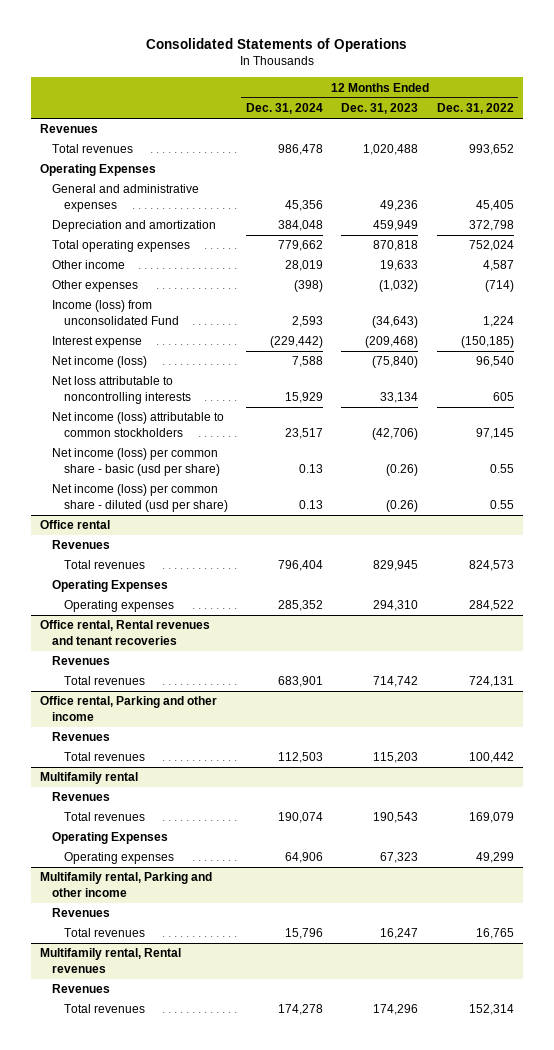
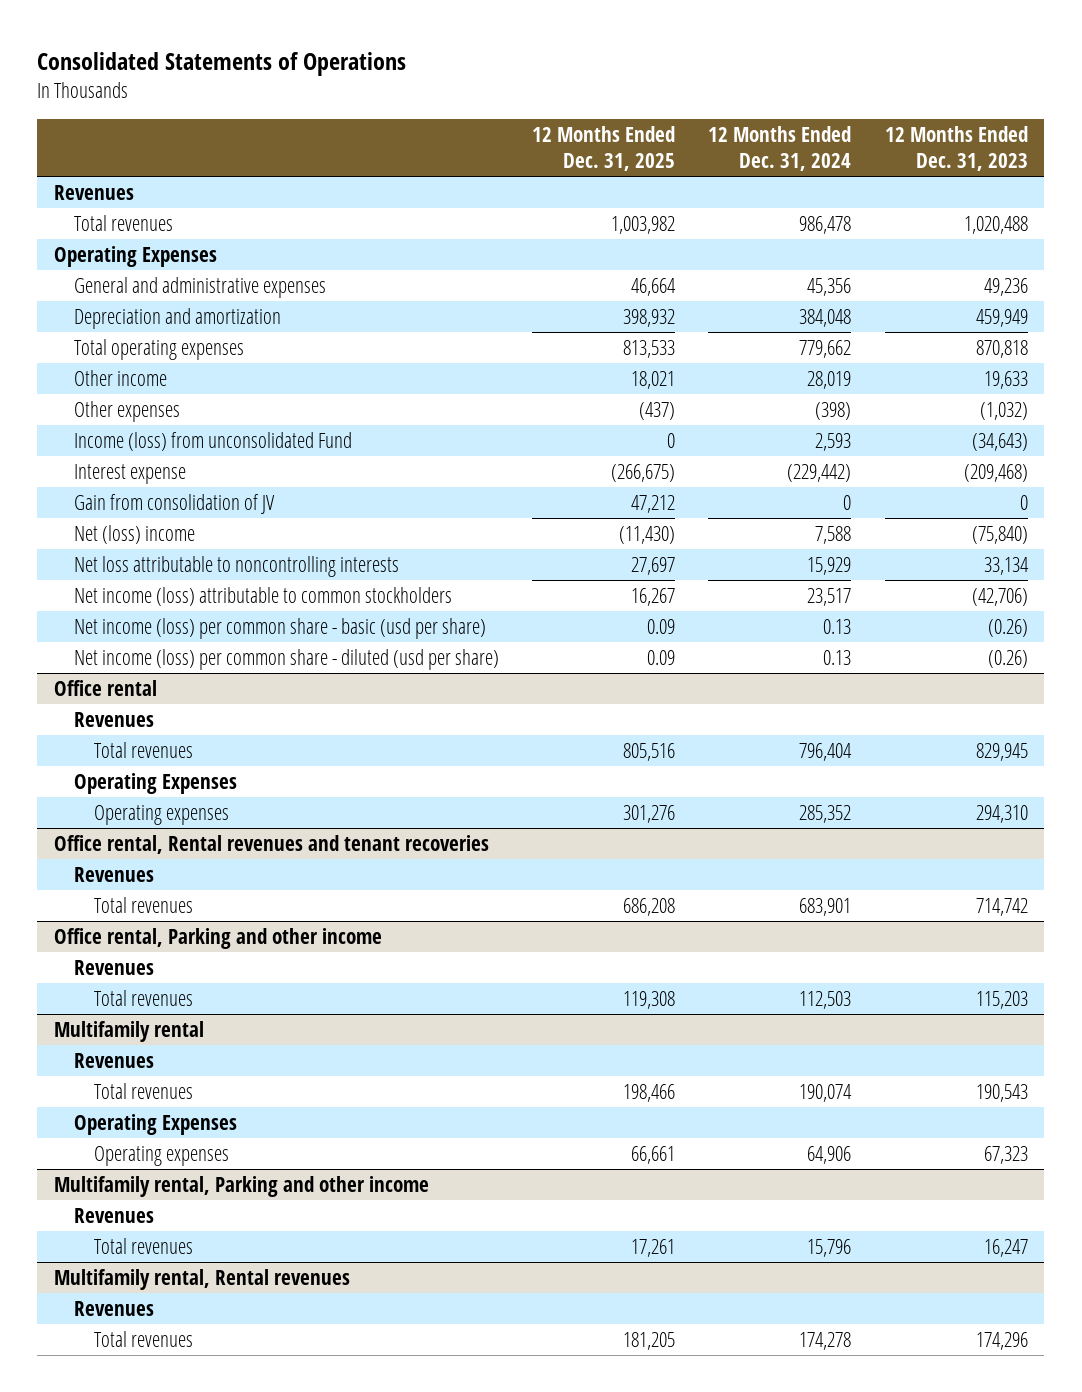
- | 12 Months Ended Dec. 31, 2024 | 12 Months Ended Dec. 31, 2023 | 12 Months Ended Dec. 31, 2022
+ | 12 Months Ended Dec. 31, 2025 | 12 Months Ended Dec. 31, 2024 | 12 Months Ended Dec. 31, 2023
- Net income (loss) | 7,588 | (75,840) | 96,540
+ Gain from consolidation of JV | 47,212 | 0 | 0
+ Net (loss) income | (11,430) | 7,588 | (75,840)

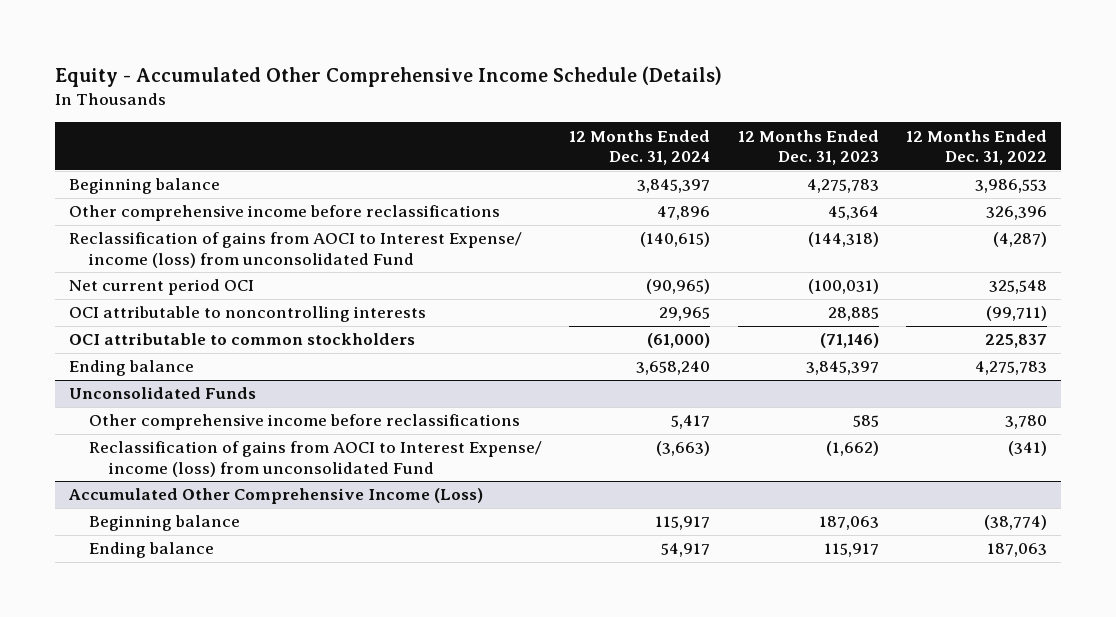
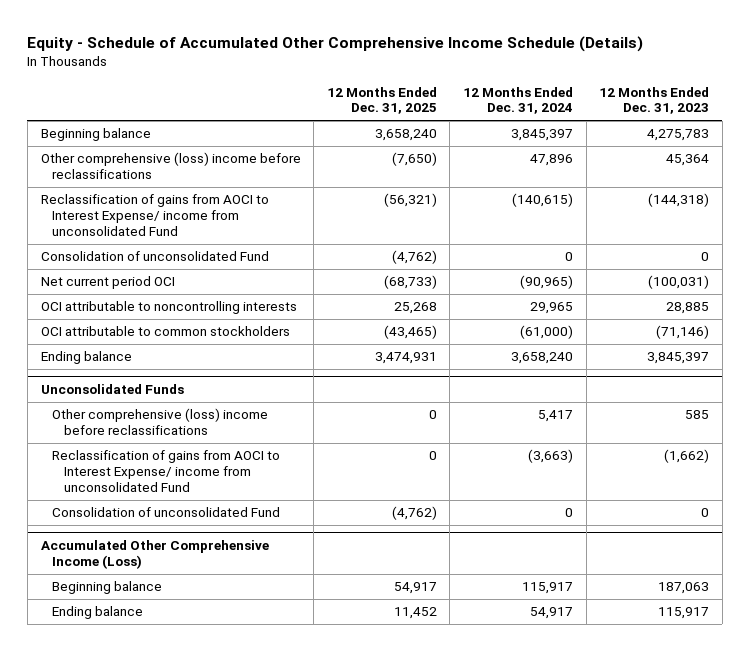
- Equity - Accumulated Other Comprehensive Income Schedule (Details)
+ Equity - Schedule of Accumulated Other Comprehensive Income Schedule (Details)
- | 12 Months Ended Dec. 31, 2024 | 12 Months Ended Dec. 31, 2023 | 12 Months Ended Dec. 31, 2022
+ | 12 Months Ended Dec. 31, 2025 | 12 Months Ended Dec. 31, 2024 | 12 Months Ended Dec. 31, 2023
- Other comprehensive income before reclassifications | 47,896 | 45,364 | 326,396
- Reclassification of gains from AOCI to Interest Expense/ income (loss) from unconsolidated Fund | (140,615) | (144,318) | (4,287)
+ Other comprehensive (loss) income before reclassifications | (7,650) | 47,896 | 45,364
+ Reclassification of gains from AOCI to Interest Expense/ income from unconsolidated Fund | (56,321) | (140,615) | (144,318)
+ Consolidation of unconsolidated Fund | (4,762) | 0 | 0
@ Unconsolidated Funds
- Other comprehensive income before reclassifications | 5,417 | 585 | 3,780
- Reclassification of gains from AOCI to Interest Expense/ income (loss) from unconsolidated Fund | (3,663) | (1,662) | (341)
+ Other comprehensive (loss) income before reclassifications | 0 | 5,417 | 585
+ Reclassification of gains from AOCI to Interest Expense/ income from unconsolidated Fund | 0 | (3,663) | (1,662)
+ Consolidation of unconsolidated Fund | (4,762) | 0 | 0

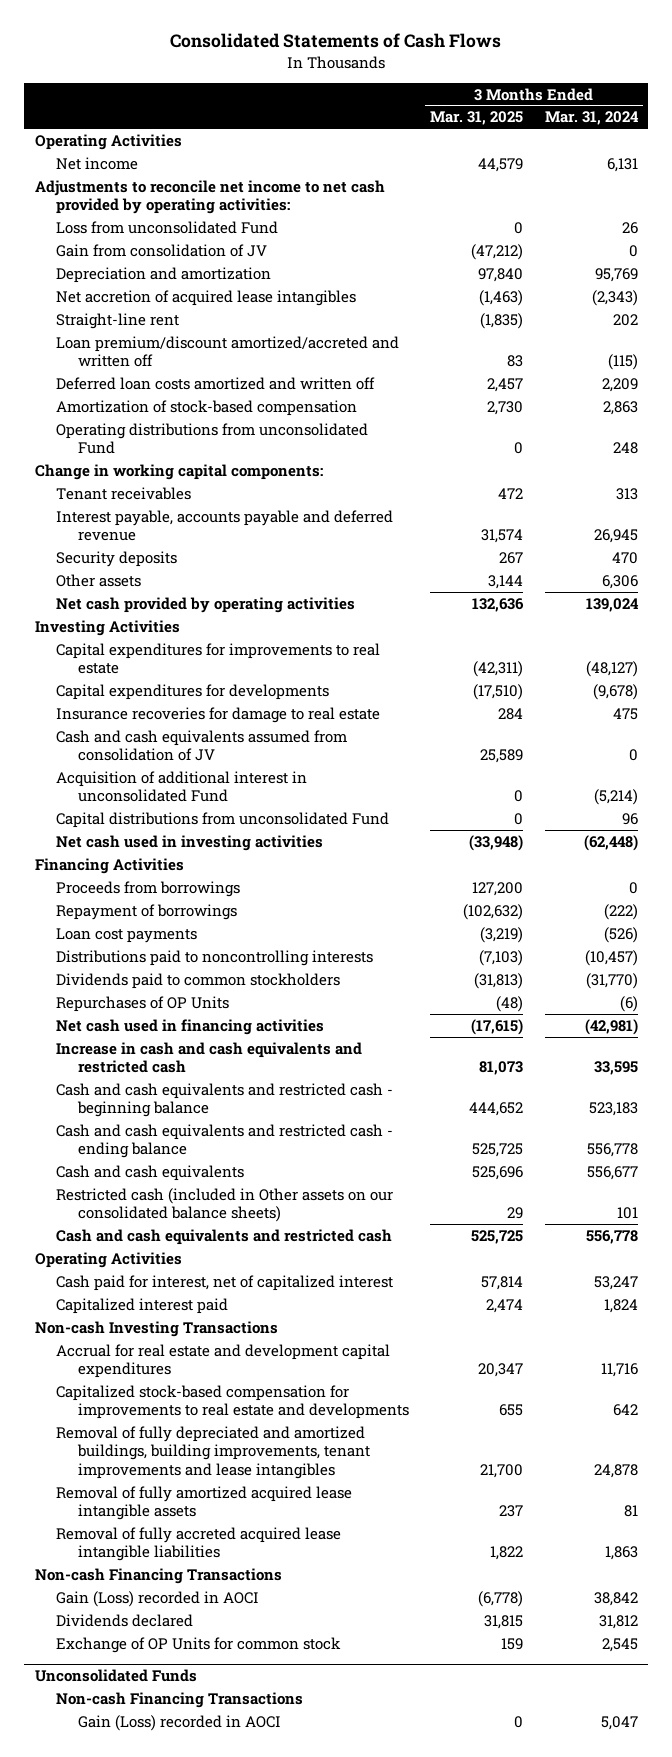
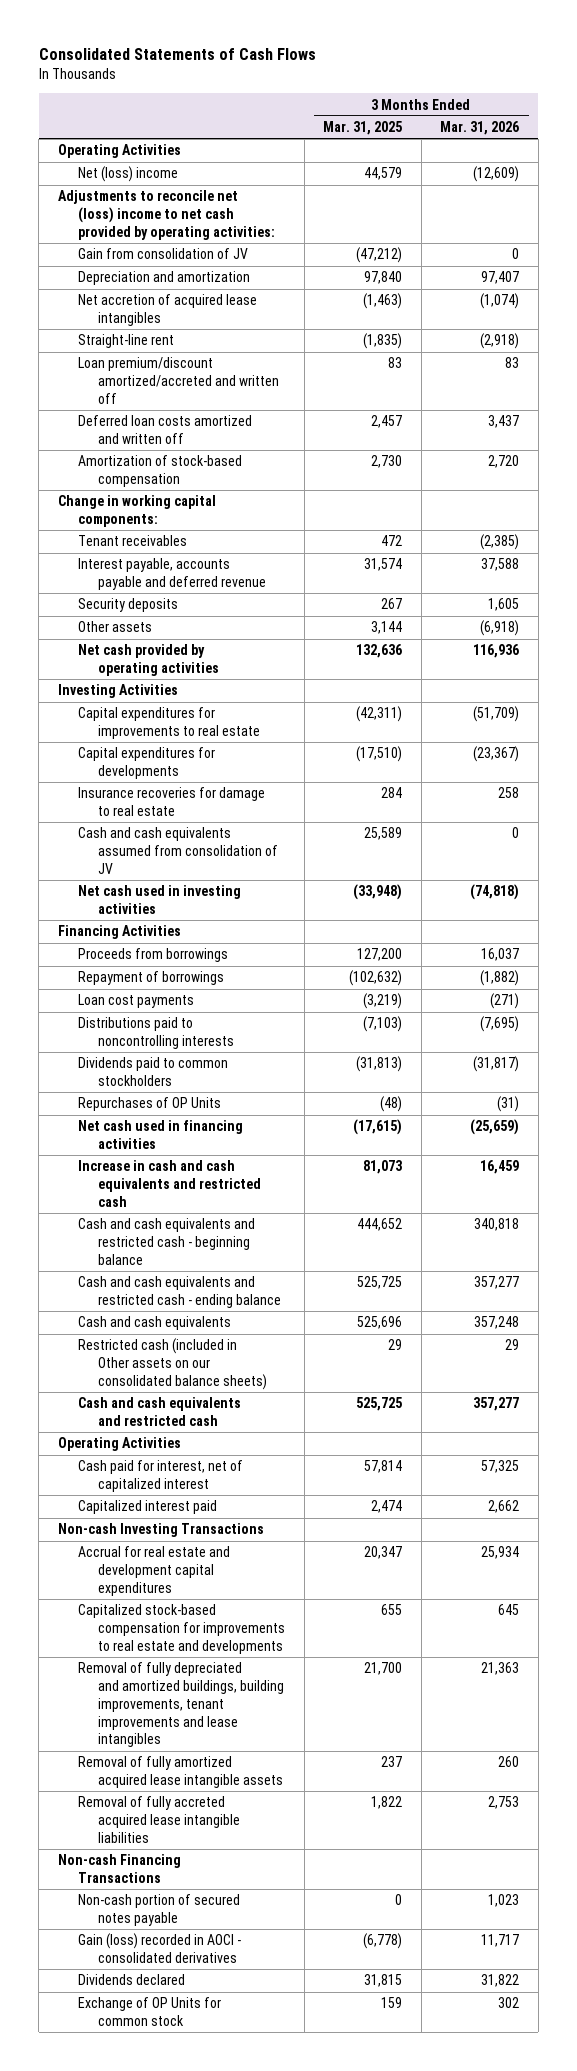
- | 3 Months Ended Mar. 31, 2025 | 3 Months Ended Mar. 31, 2024
+ | 3 Months Ended Mar. 31, 2025 | 3 Months Ended Mar. 31, 2026
- Net income | 44,579 | 6,131
- Adjustments to reconcile net income to net cash provided by operating activities:
- Loss from unconsolidated Fund | 0 | 26
+ Net (loss) income | 44,579 | (12,609)
+ Adjustments to reconcile net (loss) income to net cash provided by operating activities:
- Operating distributions from unconsolidated Fund | 0 | 248
- Acquisition of additional interest in unconsolidated Fund | 0 | (5,214)
- Capital distributions from unconsolidated Fund | 0 | 96
- Gain (Loss) recorded in AOCI | (6,778) | 38,842
+ Non-cash portion of secured notes payable | 0 | 1,023
+ Gain (loss) recorded in AOCI - consolidated derivatives | (6,778) | 11,717
- Unconsolidated Funds
- Non-cash Financing Transactions
- Gain (Loss) recorded in AOCI | 0 | 5,047

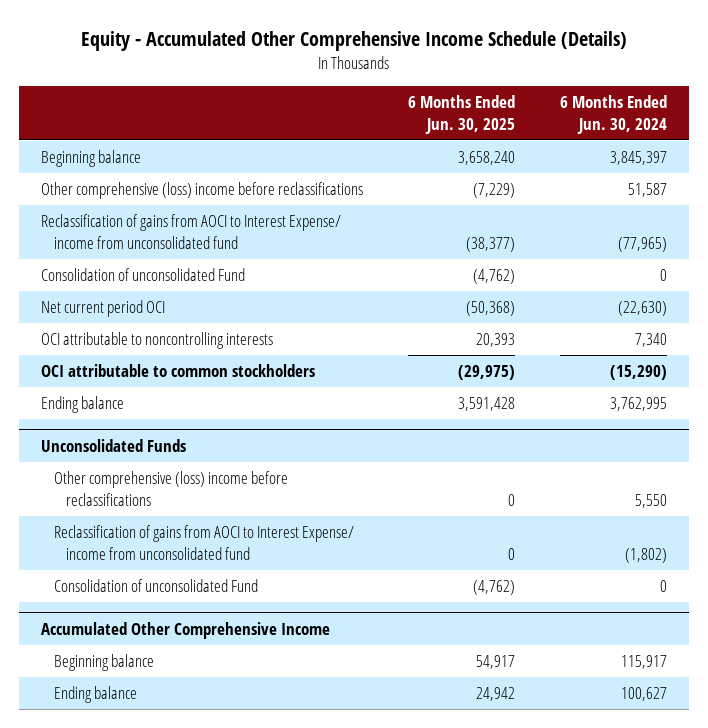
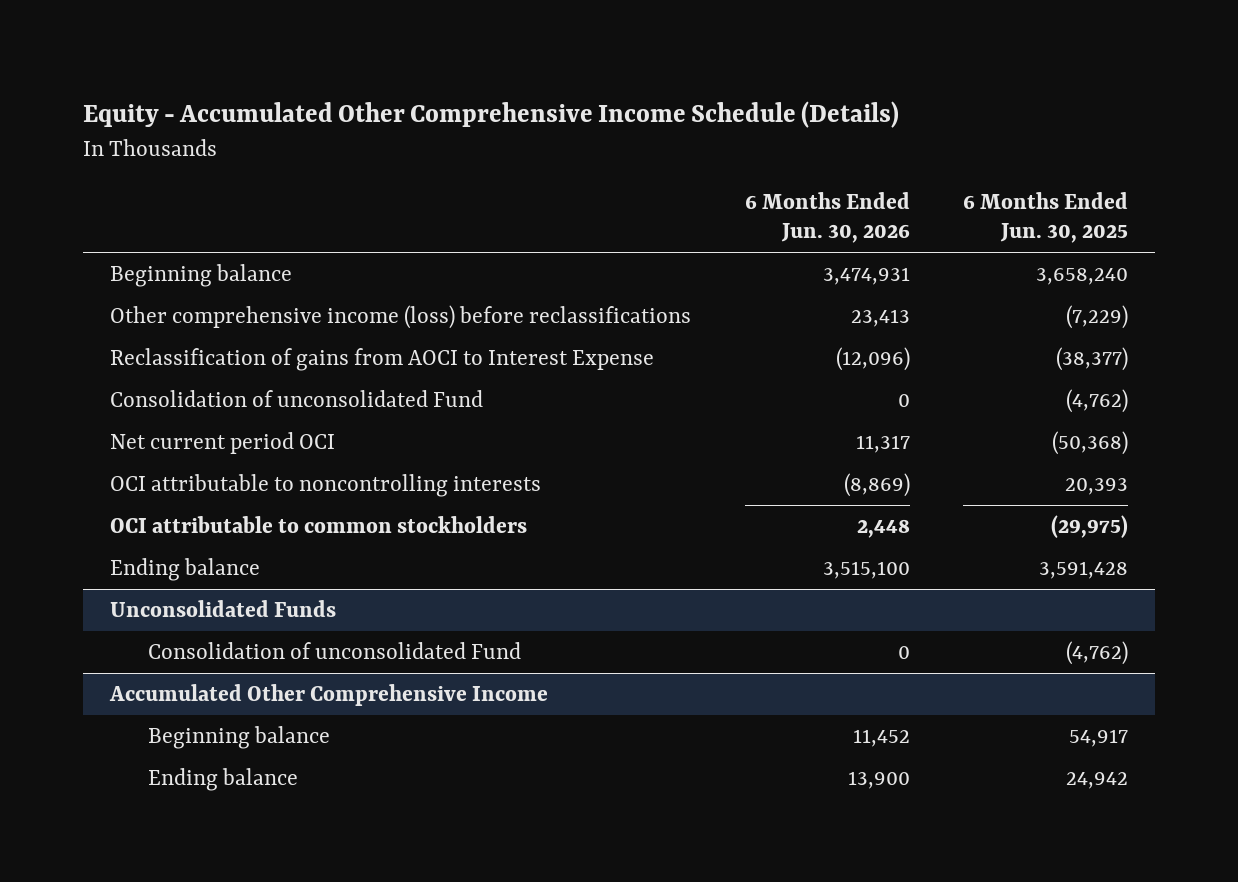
- | 6 Months Ended Jun. 30, 2025 | 6 Months Ended Jun. 30, 2024
+ | 6 Months Ended Jun. 30, 2026 | 6 Months Ended Jun. 30, 2025
- Other comprehensive (loss) income before reclassifications | (7,229) | 51,587
- Reclassification of gains from AOCI to Interest Expense/ income from unconsolidated fund | (38,377) | (77,965)
+ Other comprehensive income (loss) before reclassifications | 23,413 | (7,229)
+ Reclassification of gains from AOCI to Interest Expense | (12,096) | (38,377)
@ Unconsolidated Funds
- Other comprehensive (loss) income before reclassifications | 0 | 5,550
- Reclassification of gains from AOCI to Interest Expense/ income from unconsolidated fund | 0 | (1,802)

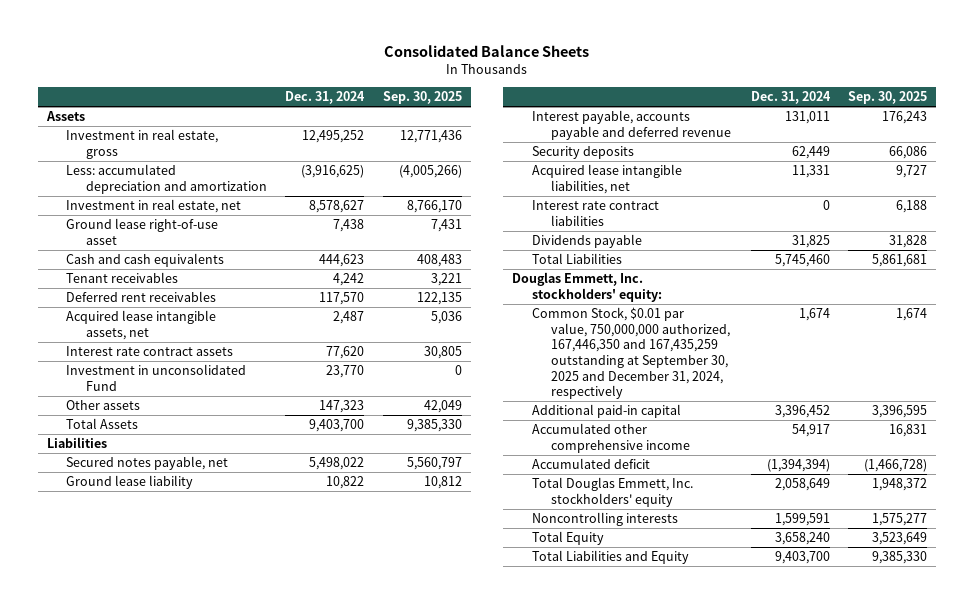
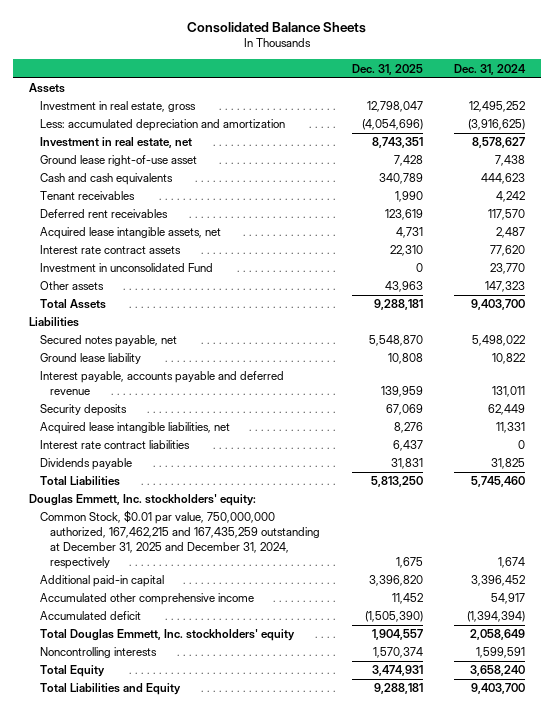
- | Dec. 31, 2024 | Sep. 30, 2025
+ | Dec. 31, 2025 | Dec. 31, 2024
- Common Stock, $0.01 par value, 750,000,000 authorized, 167,446,350 and 167,435,259 outstanding at September 30, 2025 and December 31, 2024, respectively | 1,674 | 1,674
+ Common Stock, $0.01 par value, 750,000,000 authorized, 167,462,215 and 167,435,259 outstanding at December 31, 2025 and December 31, 2024, respectively | 1,675 | 1,674

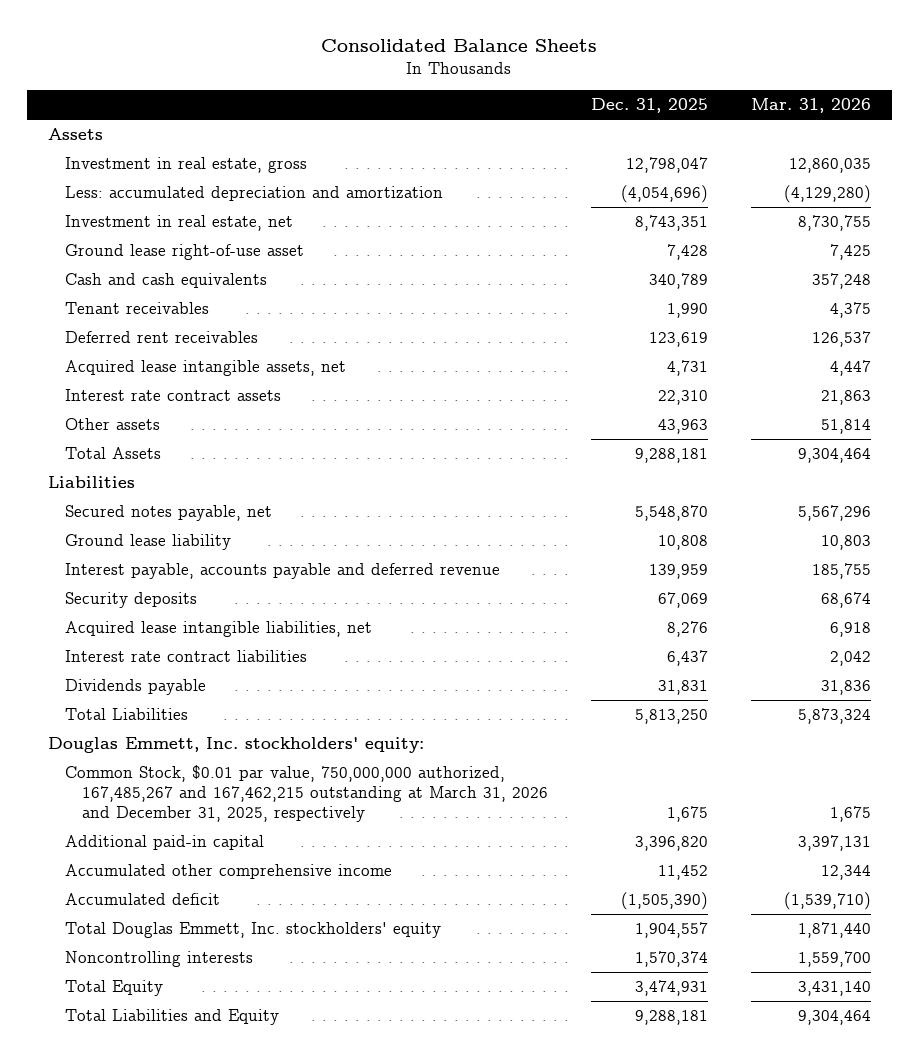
- | Dec. 31, 2025 | Dec. 31, 2024
+ | Dec. 31, 2025 | Mar. 31, 2026
- Investment in unconsolidated Fund | 0 | 23,770
- Common Stock, $0.01 par value, 750,000,000 authorized, 167,462,215 and 167,435,259 outstanding at December 31, 2025 and December 31, 2024, respectively | 1,675 | 1,674
+ Common Stock, $0.01 par value, 750,000,000 authorized, 167,485,267 and 167,462,215 outstanding at March 31, 2026 and December 31, 2025, respectively | 1,675 | 1,675

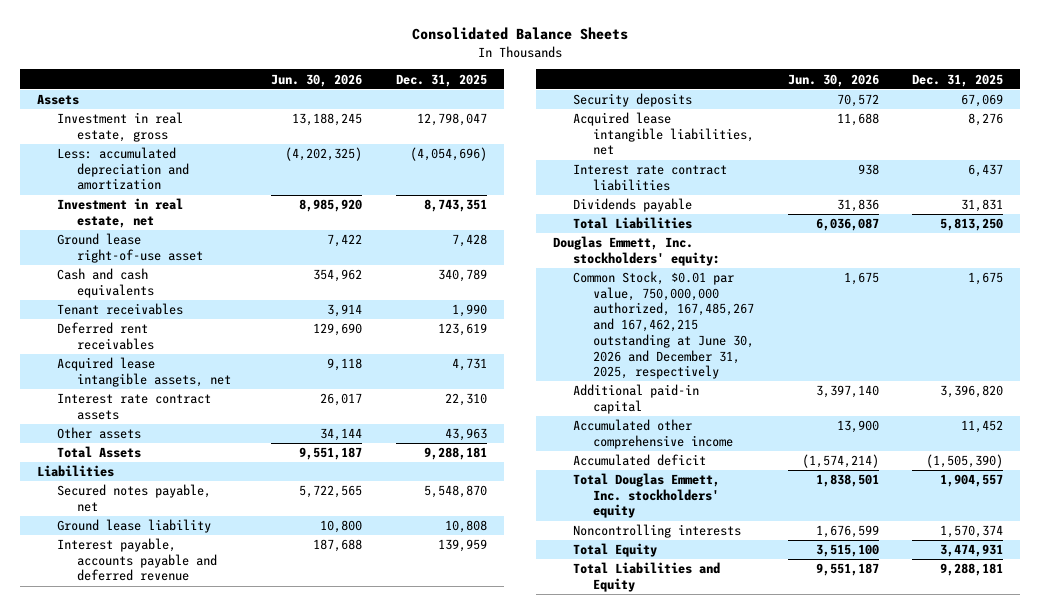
- | Dec. 31, 2025 | Mar. 31, 2026
+ | Jun. 30, 2026 | Dec. 31, 2025
- Common Stock, $0.01 par value, 750,000,000 authorized, 167,485,267 and 167,462,215 outstanding at March 31, 2026 and December 31, 2025, respectively | 1,675 | 1,675
+ Common Stock, $0.01 par value, 750,000,000 authorized, 167,485,267 and 167,462,215 outstanding at June 30, 2026 and December 31, 2025, respectively | 1,675 | 1,675

